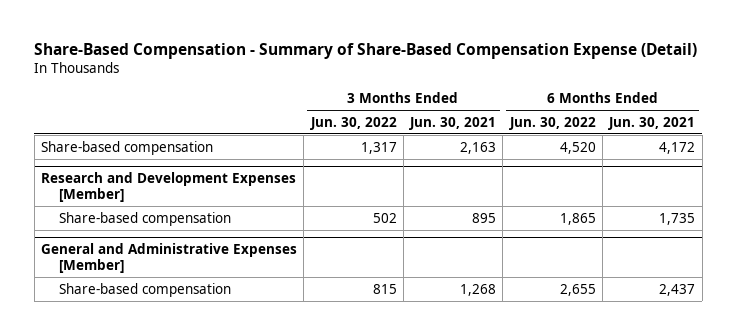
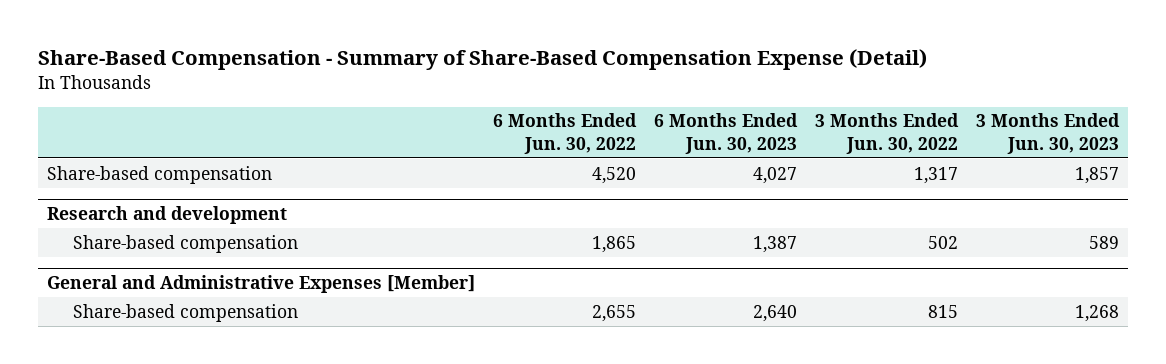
- | 3 Months Ended Jun. 30, 2022 | 3 Months Ended Jun. 30, 2021 | 6 Months Ended Jun. 30, 2022 | 6 Months Ended Jun. 30, 2021
+ | 6 Months Ended Jun. 30, 2022 | 6 Months Ended Jun. 30, 2023 | 3 Months Ended Jun. 30, 2022 | 3 Months Ended Jun. 30, 2023
- Research and Development Expenses [Member]
+ Research and development

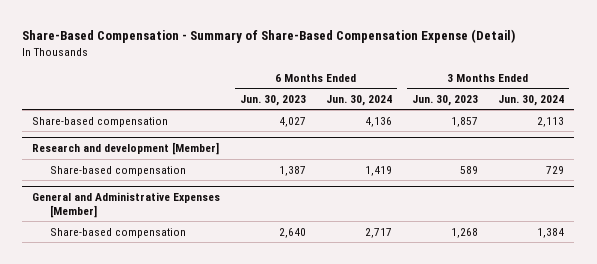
- | 6 Months Ended Jun. 30, 2022 | 6 Months Ended Jun. 30, 2023 | 3 Months Ended Jun. 30, 2022 | 3 Months Ended Jun. 30, 2023
+ | 6 Months Ended Jun. 30, 2023 | 6 Months Ended Jun. 30, 2024 | 3 Months Ended Jun. 30, 2023 | 3 Months Ended Jun. 30, 2024
- Research and development
+ Research and development [Member]

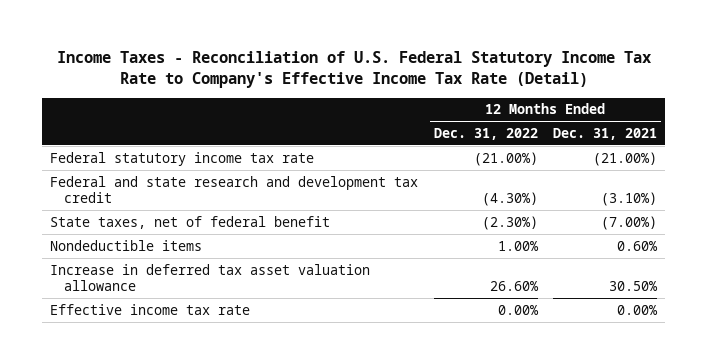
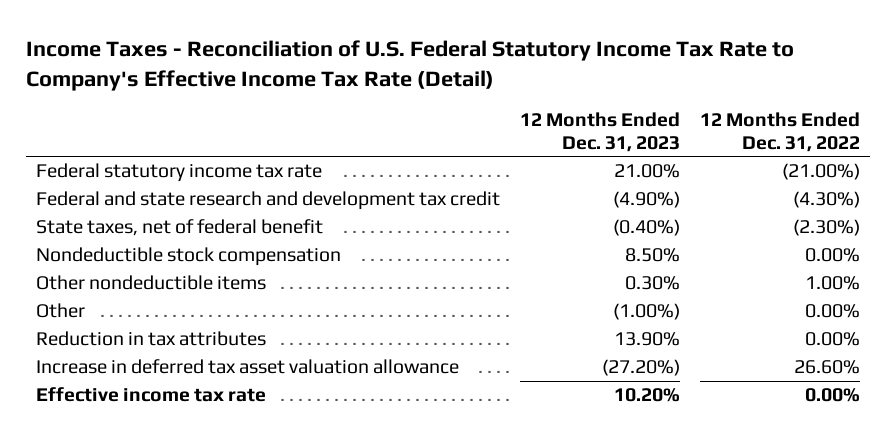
- | 12 Months Ended Dec. 31, 2022 | 12 Months Ended Dec. 31, 2021
+ | 12 Months Ended Dec. 31, 2023 | 12 Months Ended Dec. 31, 2022
- Nondeductible items | 1.00% | 0.60%
+ Nondeductible stock compensation | 8.50% | 0.00%
+ Other nondeductible items | 0.30% | 1.00%
+ Other | (1.00%) | 0.00%
+ Reduction in tax attributes | 13.90% | 0.00%

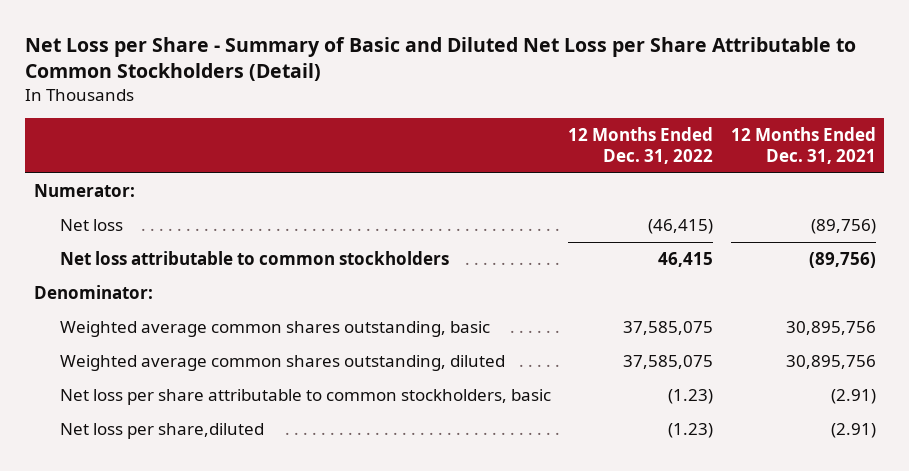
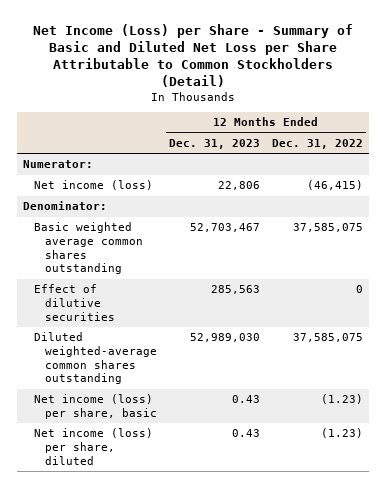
- Net Loss per Share - Summary of Basic and Diluted Net Loss per Share Attributable to Common Stockholders (Detail)
+ Net Income (Loss) per Share - Summary of Basic and Diluted Net Loss per Share Attributable to Common Stockholders (Detail)
- | 12 Months Ended Dec. 31, 2022 | 12 Months Ended Dec. 31, 2021
+ | 12 Months Ended Dec. 31, 2023 | 12 Months Ended Dec. 31, 2022
- Net loss | (46,415) | (89,756)
- Net loss attributable to common stockholders | 46,415 | (89,756)
+ Net income (loss) | 22,806 | (46,415)
- Weighted average common shares outstanding, basic | 37,585,075 | 30,895,756
- Weighted average common shares outstanding, diluted | 37,585,075 | 30,895,756
- Net loss per share attributable to common stockholders, basic | (1.23) | (2.91)
- Net loss per share,diluted | (1.23) | (2.91)
+ Basic weighted average common shares outstanding | 52,703,467 | 37,585,075
+ Effect of dilutive securities | 285,563 | 0
+ Diluted weighted-average common shares outstanding | 52,989,030 | 37,585,075
+ Net income (loss) per share, basic | 0.43 | (1.23)
+ Net income (loss) per share, diluted | 0.43 | (1.23)

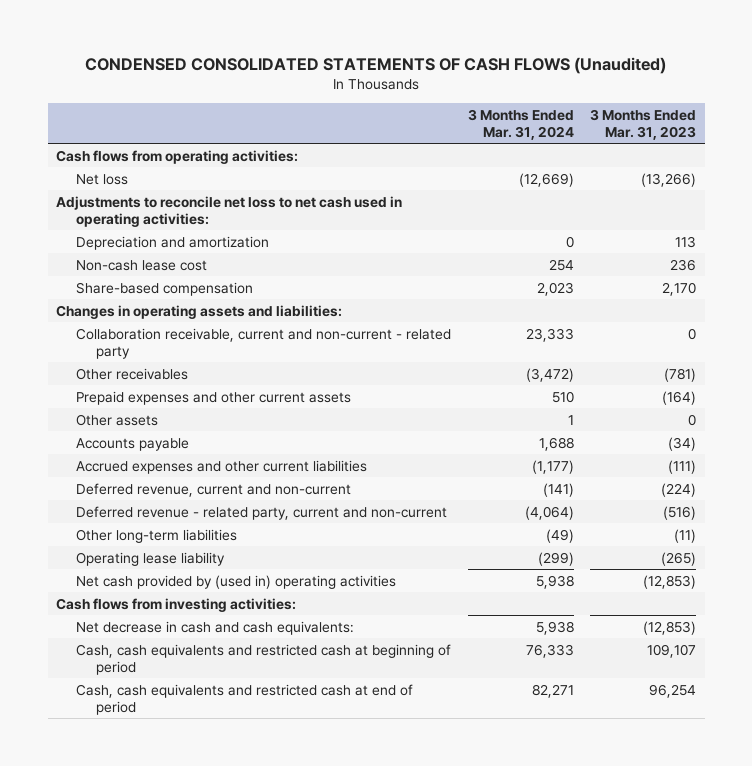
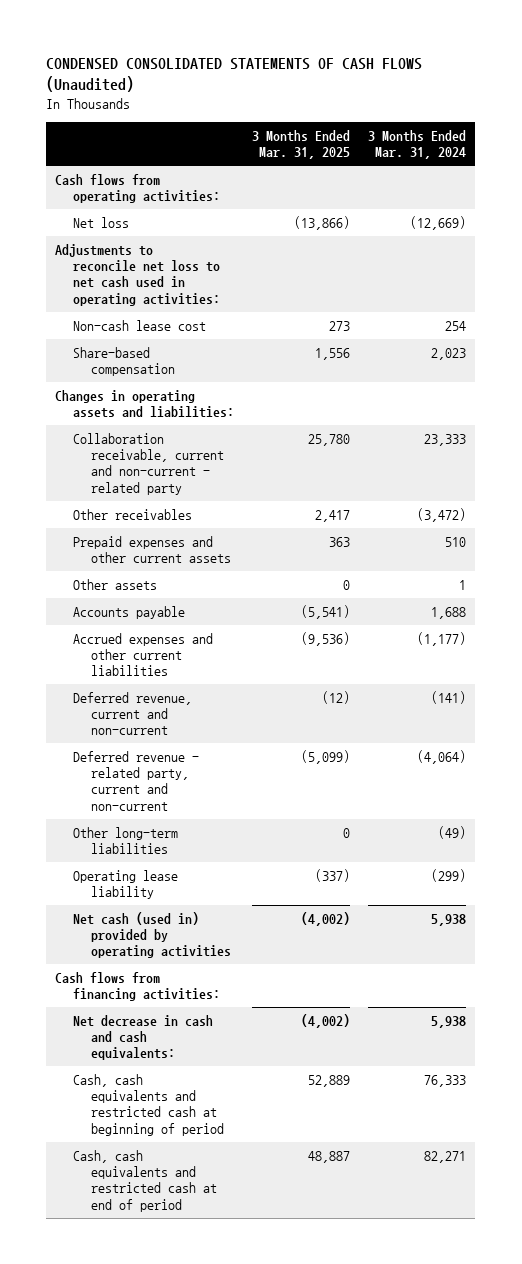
- | 3 Months Ended Mar. 31, 2024 | 3 Months Ended Mar. 31, 2023
+ | 3 Months Ended Mar. 31, 2025 | 3 Months Ended Mar. 31, 2024
- Depreciation and amortization | 0 | 113
- Net cash provided by (used in) operating activities | 5,938 | (12,853)
- Cash flows from investing activities:
+ Net cash (used in) provided by operating activities | (4,002) | 5,938
+ Cash flows from financing activities:

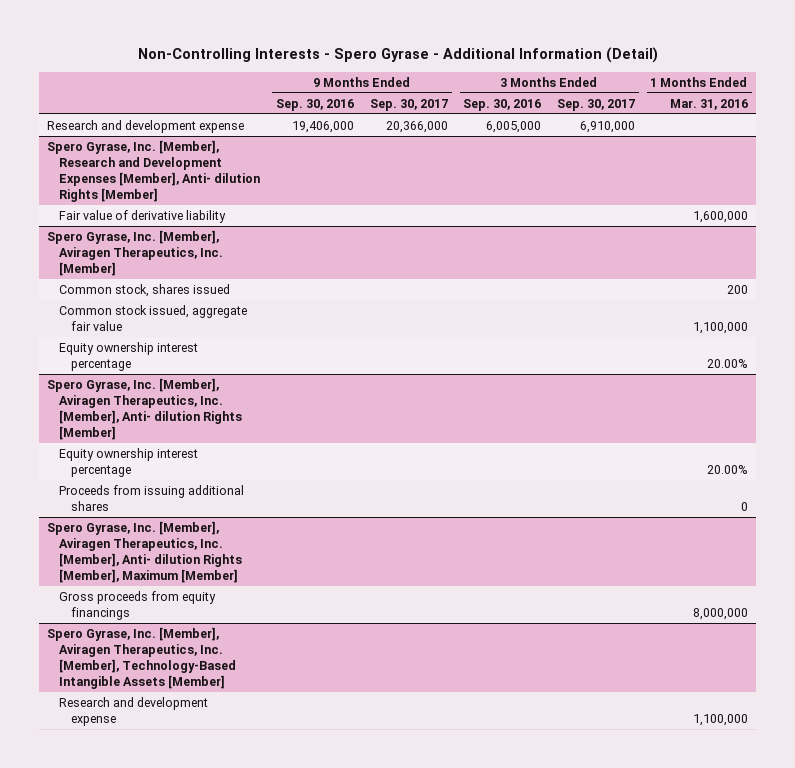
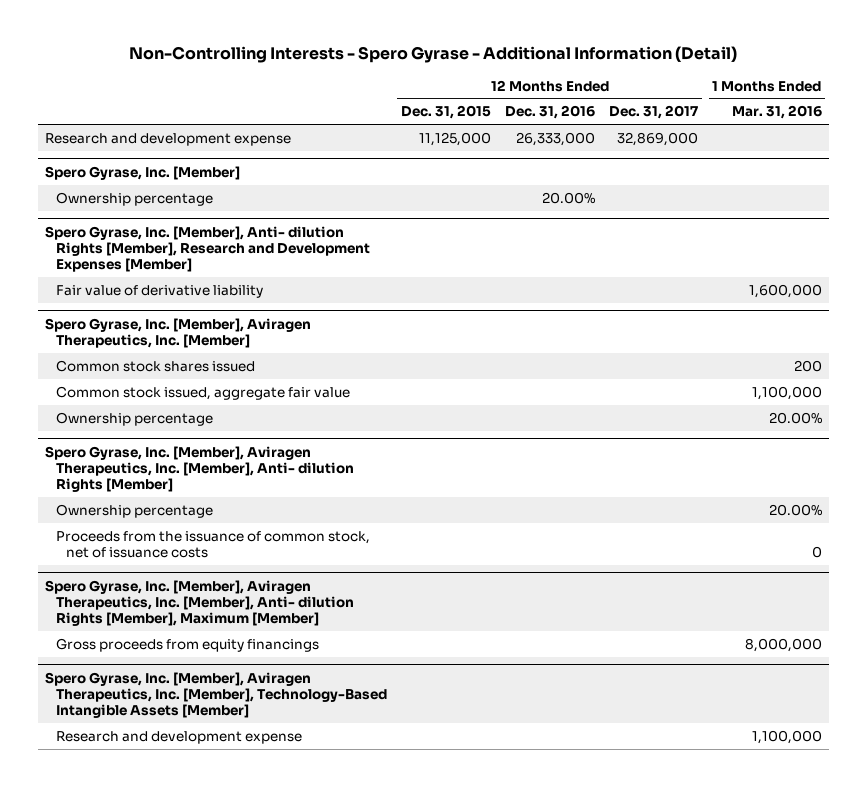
- | 9 Months Ended Sep. 30, 2016 | 9 Months Ended Sep. 30, 2017 | 3 Months Ended Sep. 30, 2016 | 3 Months Ended Sep. 30, 2017 | 1 Months Ended Mar. 31, 2016
+ | 12 Months Ended Dec. 31, 2015 | 12 Months Ended Dec. 31, 2016 | 12 Months Ended Dec. 31, 2017 | 1 Months Ended Mar. 31, 2016
- Spero Gyrase, Inc. [Member], Research and Development Expenses [Member], Anti- dilution Rights [Member]
+ Spero Gyrase, Inc. [Member]
+ Ownership percentage | | 20.00% | |
+ Spero Gyrase, Inc. [Member], Anti- dilution Rights [Member], Research and Development Expenses [Member]
@ Spero Gyrase, Inc. [Member], Aviragen Therapeutics, Inc. [Member]
- Common stock, shares issued | | | | | 200
+ Common stock shares issued | | | | 200
- Equity ownership interest percentage | | | | | 20.00%
+ Ownership percentage | | | | 20.00%
@ Spero Gyrase, Inc. [Member], Aviragen Therapeutics, Inc. [Member], Anti- dilution Rights [Member]
- Equity ownership interest percentage | | | | | 20.00%
- Proceeds from issuing additional shares | | | | | 0
+ Ownership percentage | | | | 20.00%
+ Proceeds from the issuance of common stock, net of issuance costs | | | | 0

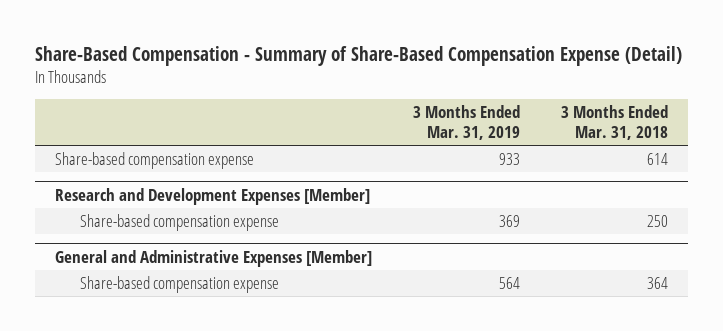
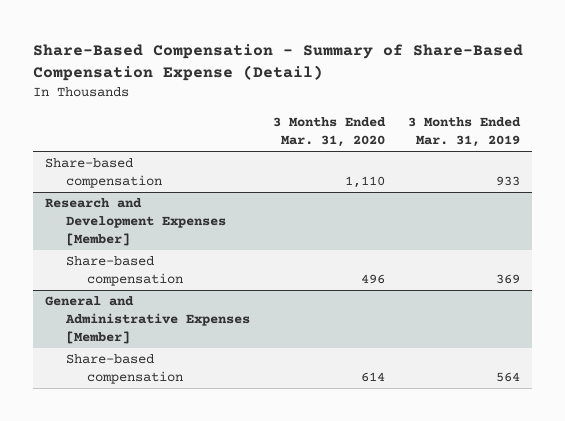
- | 3 Months Ended Mar. 31, 2019 | 3 Months Ended Mar. 31, 2018
+ | 3 Months Ended Mar. 31, 2020 | 3 Months Ended Mar. 31, 2019
- Share-based compensation expense | 933 | 614
+ Share-based compensation | 1,110 | 933
@ Research and Development Expenses [Member]
- Share-based compensation expense | 369 | 250
+ Share-based compensation | 496 | 369
@ General and Administrative Expenses [Member]
- Share-based compensation expense | 564 | 364
+ Share-based compensation | 614 | 564

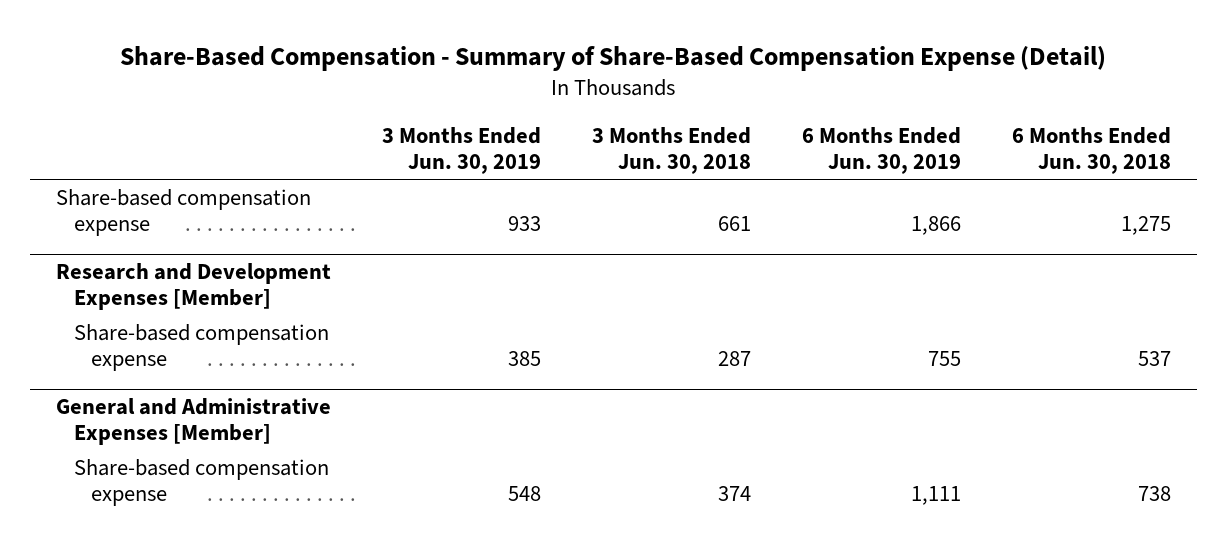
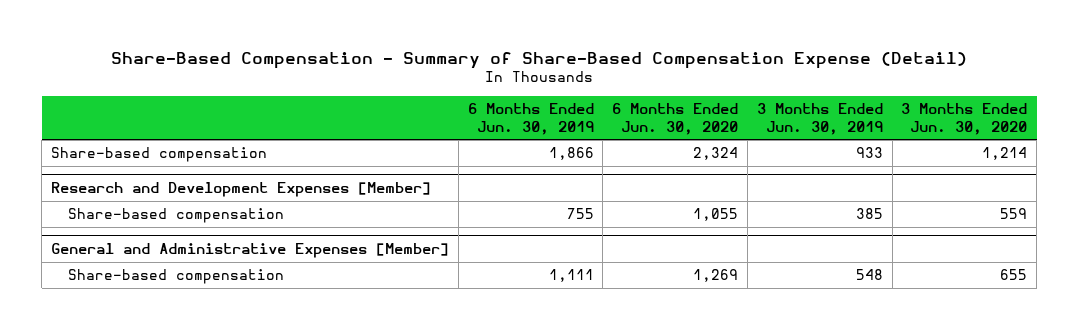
- | 3 Months Ended Jun. 30, 2019 | 3 Months Ended Jun. 30, 2018 | 6 Months Ended Jun. 30, 2019 | 6 Months Ended Jun. 30, 2018
+ | 6 Months Ended Jun. 30, 2019 | 6 Months Ended Jun. 30, 2020 | 3 Months Ended Jun. 30, 2019 | 3 Months Ended Jun. 30, 2020
- Share-based compensation expense | 933 | 661 | 1,866 | 1,275
+ Share-based compensation | 1,866 | 2,324 | 933 | 1,214
@ Research and Development Expenses [Member]
- Share-based compensation expense | 385 | 287 | 755 | 537
+ Share-based compensation | 755 | 1,055 | 385 | 559
@ General and Administrative Expenses [Member]
- Share-based compensation expense | 548 | 374 | 1,111 | 738
+ Share-based compensation | 1,111 | 1,269 | 548 | 655

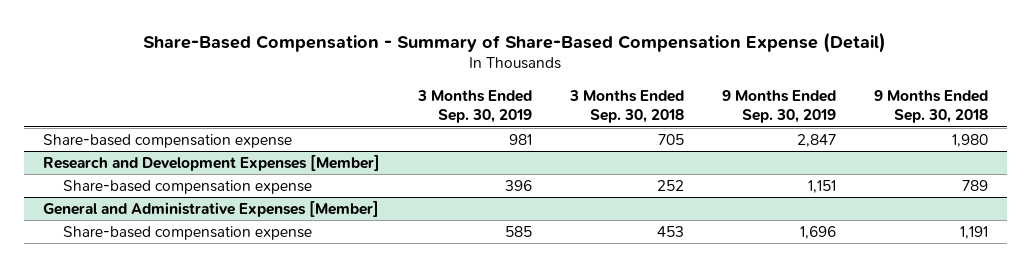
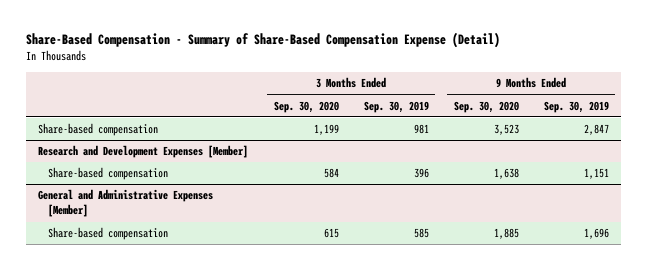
- | 3 Months Ended Sep. 30, 2019 | 3 Months Ended Sep. 30, 2018 | 9 Months Ended Sep. 30, 2019 | 9 Months Ended Sep. 30, 2018
+ | 3 Months Ended Sep. 30, 2020 | 3 Months Ended Sep. 30, 2019 | 9 Months Ended Sep. 30, 2020 | 9 Months Ended Sep. 30, 2019
- Share-based compensation expense | 981 | 705 | 2,847 | 1,980
+ Share-based compensation | 1,199 | 981 | 3,523 | 2,847
@ Research and Development Expenses [Member]
- Share-based compensation expense | 396 | 252 | 1,151 | 789
+ Share-based compensation | 584 | 396 | 1,638 | 1,151
@ General and Administrative Expenses [Member]
- Share-based compensation expense | 585 | 453 | 1,696 | 1,191
+ Share-based compensation | 615 | 585 | 1,885 | 1,696

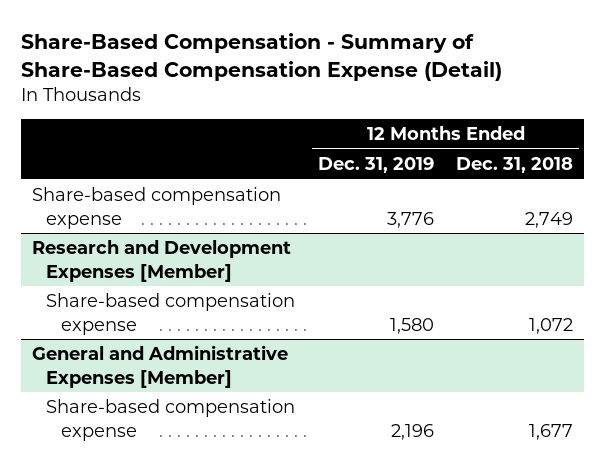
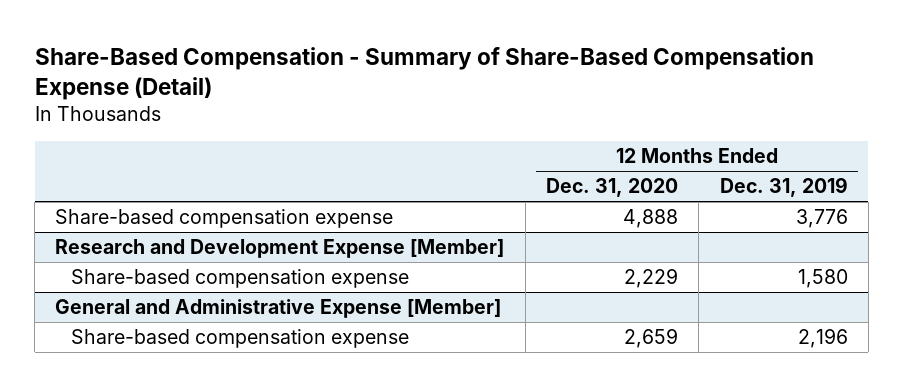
- | 12 Months Ended Dec. 31, 2019 | 12 Months Ended Dec. 31, 2018
+ | 12 Months Ended Dec. 31, 2020 | 12 Months Ended Dec. 31, 2019
- Research and Development Expenses [Member]
+ Research and Development Expense [Member]
- General and Administrative Expenses [Member]
+ General and Administrative Expense [Member]

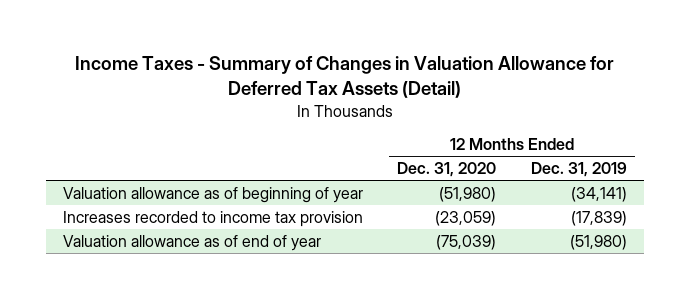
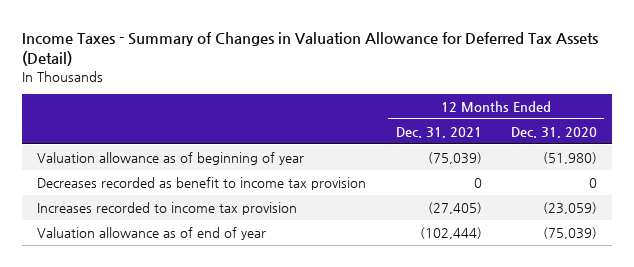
- | 12 Months Ended Dec. 31, 2020 | 12 Months Ended Dec. 31, 2019
+ | 12 Months Ended Dec. 31, 2021 | 12 Months Ended Dec. 31, 2020
+ Decreases recorded as benefit to income tax provision | 0 | 0

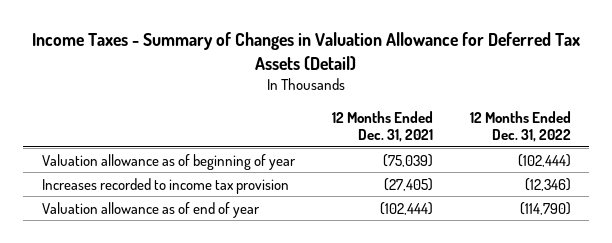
- | 12 Months Ended Dec. 31, 2021 | 12 Months Ended Dec. 31, 2020
+ | 12 Months Ended Dec. 31, 2021 | 12 Months Ended Dec. 31, 2022
- Decreases recorded as benefit to income tax provision | 0 | 0

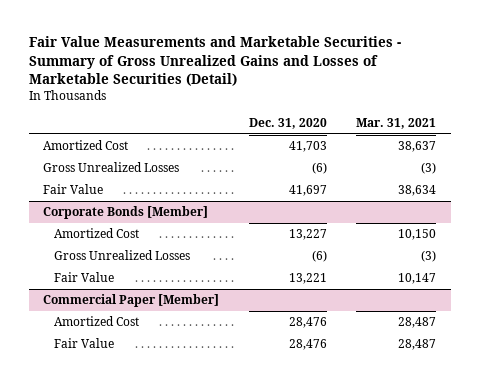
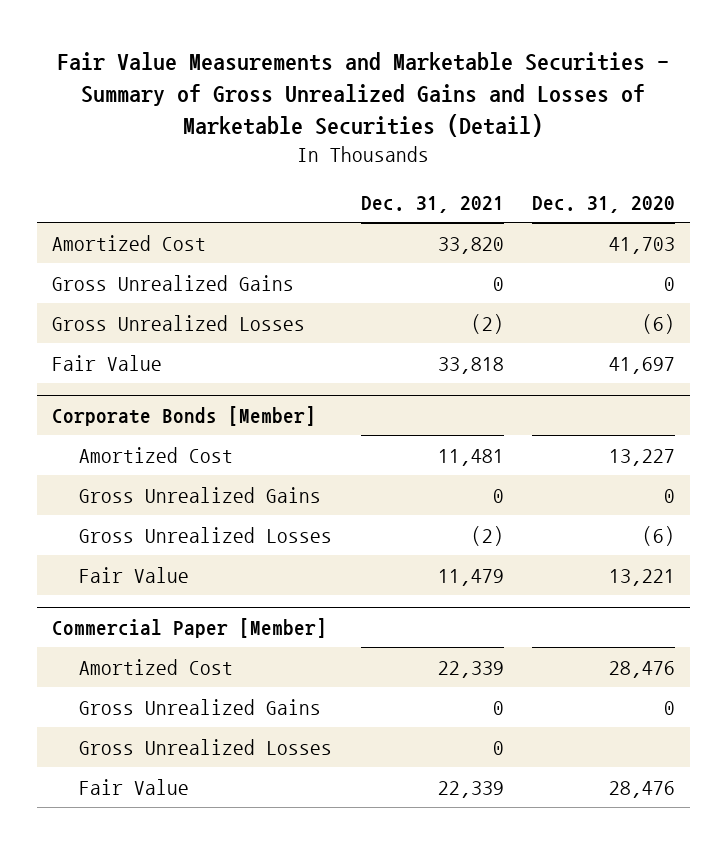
- | Dec. 31, 2020 | Mar. 31, 2021
+ | Dec. 31, 2021 | Dec. 31, 2020
+ Gross Unrealized Gains | 0 | 0
@ Corporate Bonds [Member]
+ Gross Unrealized Gains | 0 | 0
@ Commercial Paper [Member]
+ Gross Unrealized Gains | 0 | 0
+ Gross Unrealized Losses | 0 |

